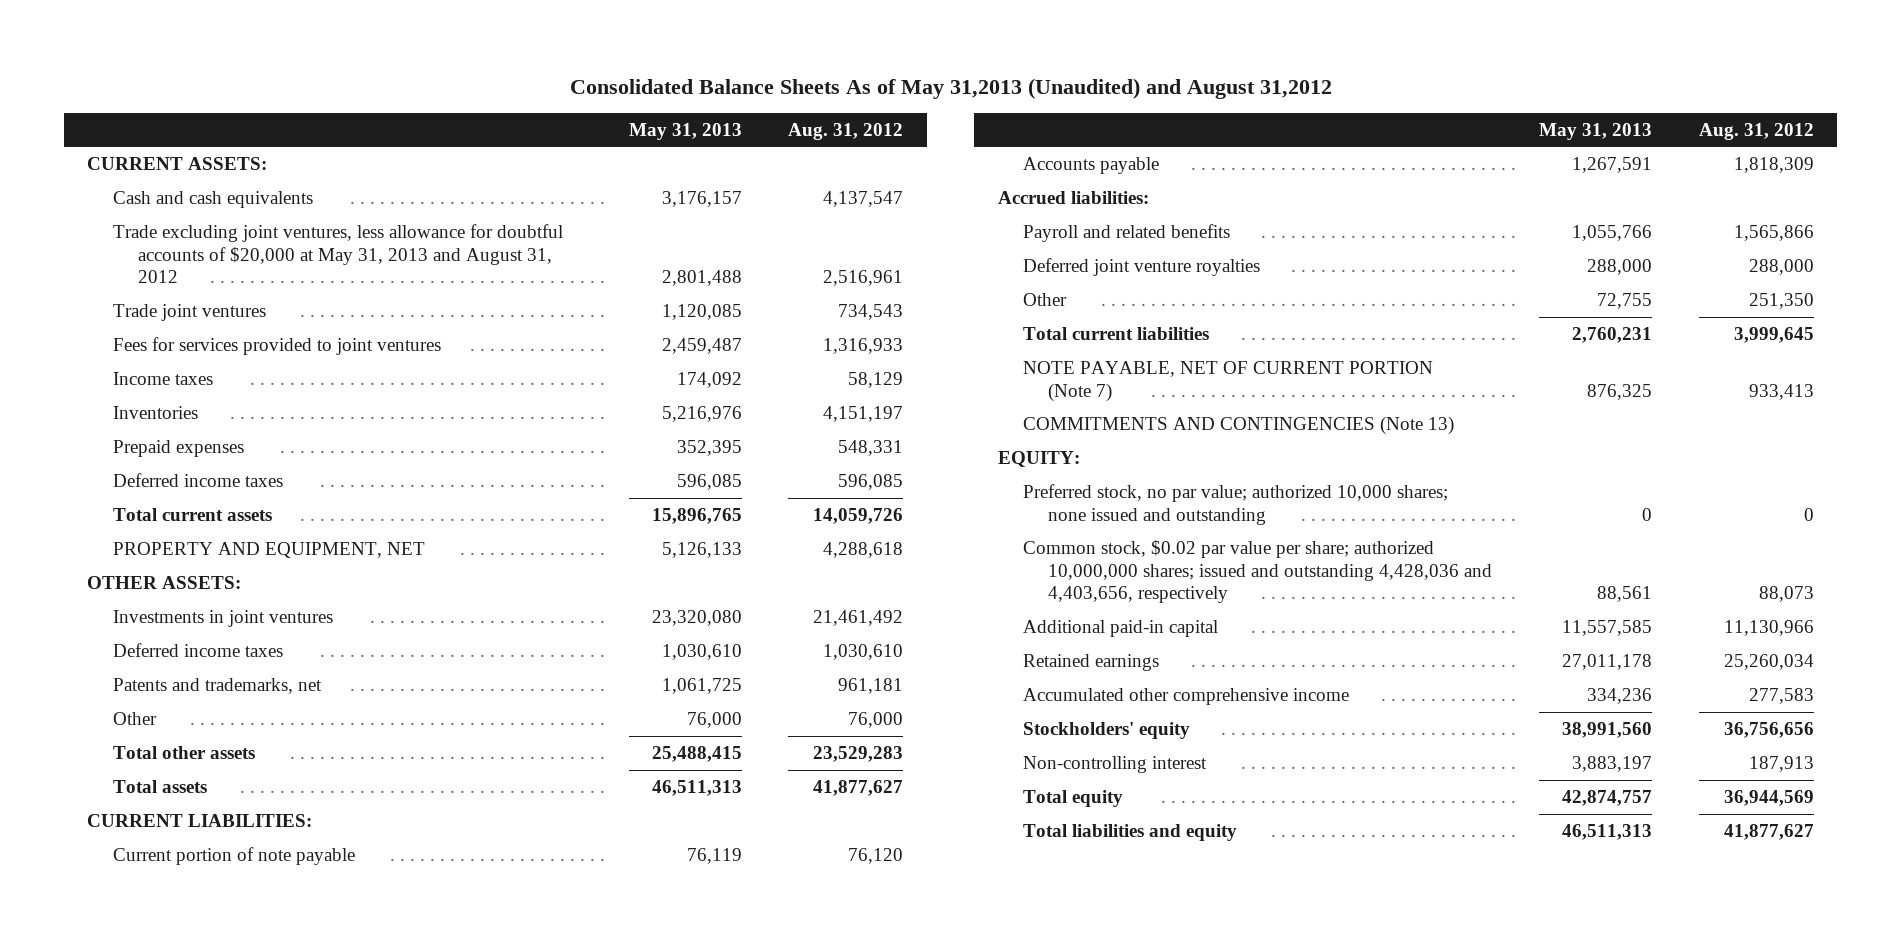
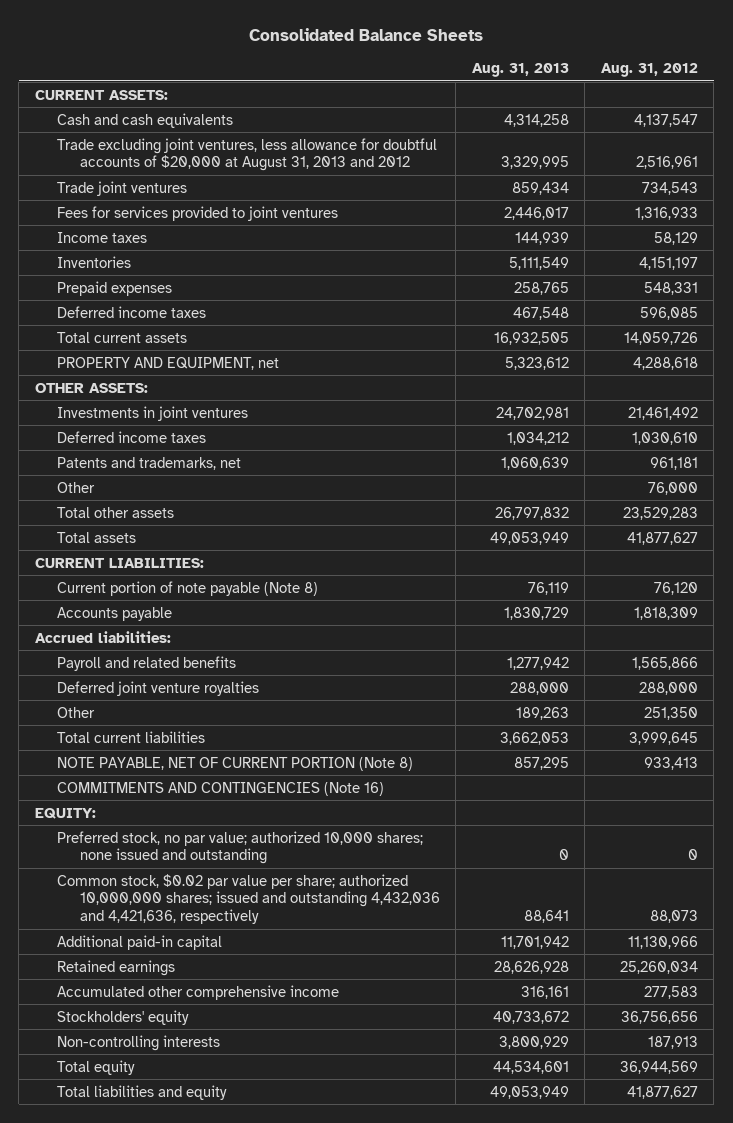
- Consolidated Balance Sheets As of May 31,2013 (Unaudited) and August 31,2012
+ Consolidated Balance Sheets
- | May 31, 2013 | Aug. 31, 2012
+ | Aug. 31, 2013 | Aug. 31, 2012
- Trade excluding joint ventures, less allowance for doubtful accounts of $20,000 at May 31, 2013 and August 31, 2012 | 2,801,488 | 2,516,961
+ Trade excluding joint ventures, less allowance for doubtful accounts of $20,000 at August 31, 2013 and 2012 | 3,329,995 | 2,516,961
- PROPERTY AND EQUIPMENT, NET | 5,126,133 | 4,288,618
+ PROPERTY AND EQUIPMENT, net | 5,323,612 | 4,288,618
- Current portion of note payable | 76,119 | 76,120
+ Current portion of note payable (Note 8) | 76,119 | 76,120
- NOTE PAYABLE, NET OF CURRENT PORTION (Note 7) | 876,325 | 933,413
- COMMITMENTS AND CONTINGENCIES (Note 13)
+ NOTE PAYABLE, NET OF CURRENT PORTION (Note 8) | 857,295 | 933,413
+ COMMITMENTS AND CONTINGENCIES (Note 16)
- Common stock, $0.02 par value per share; authorized 10,000,000 shares; issued and outstanding 4,428,036 and 4,403,656, respectively | 88,561 | 88,073
+ Common stock, $0.02 par value per share; authorized 10,000,000 shares; issued and outstanding 4,432,036 and 4,421,636, respectively | 88,641 | 88,073
- Non-controlling interest | 3,883,197 | 187,913
+ Non-controlling interests | 3,800,929 | 187,913

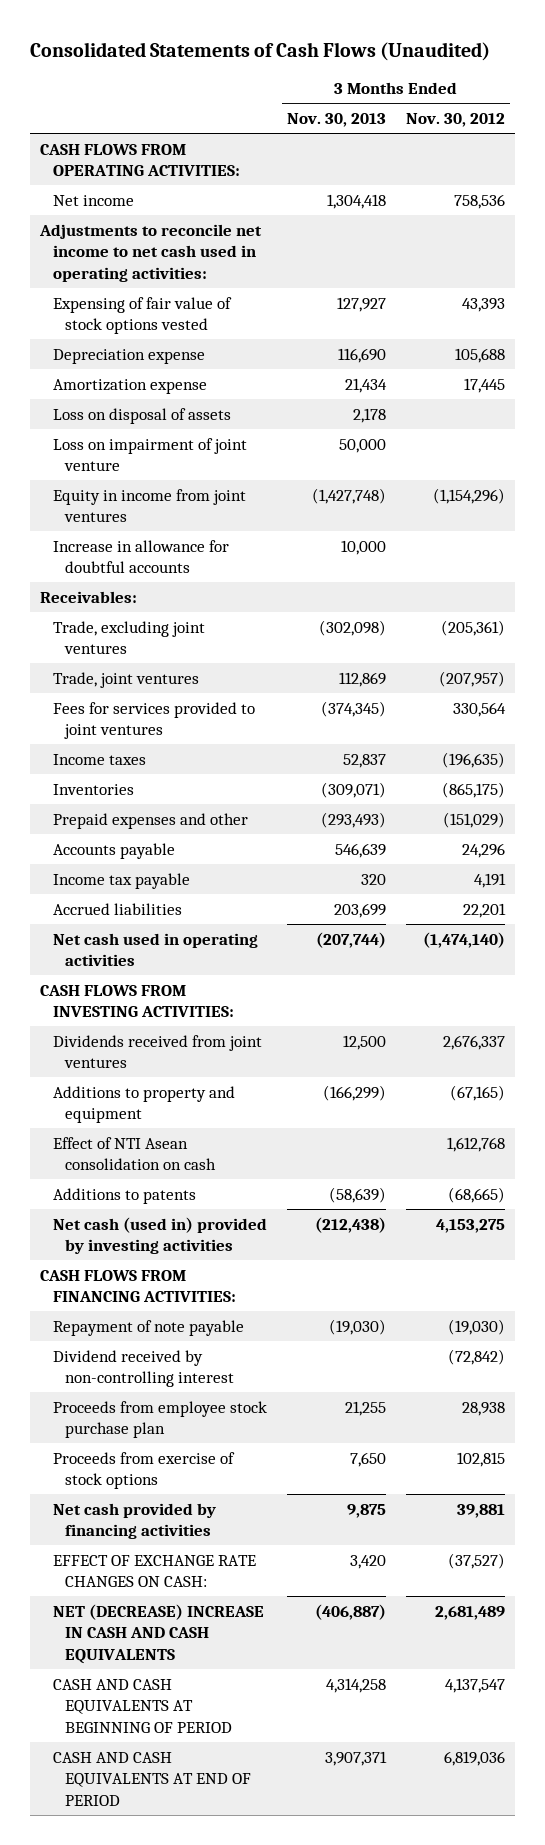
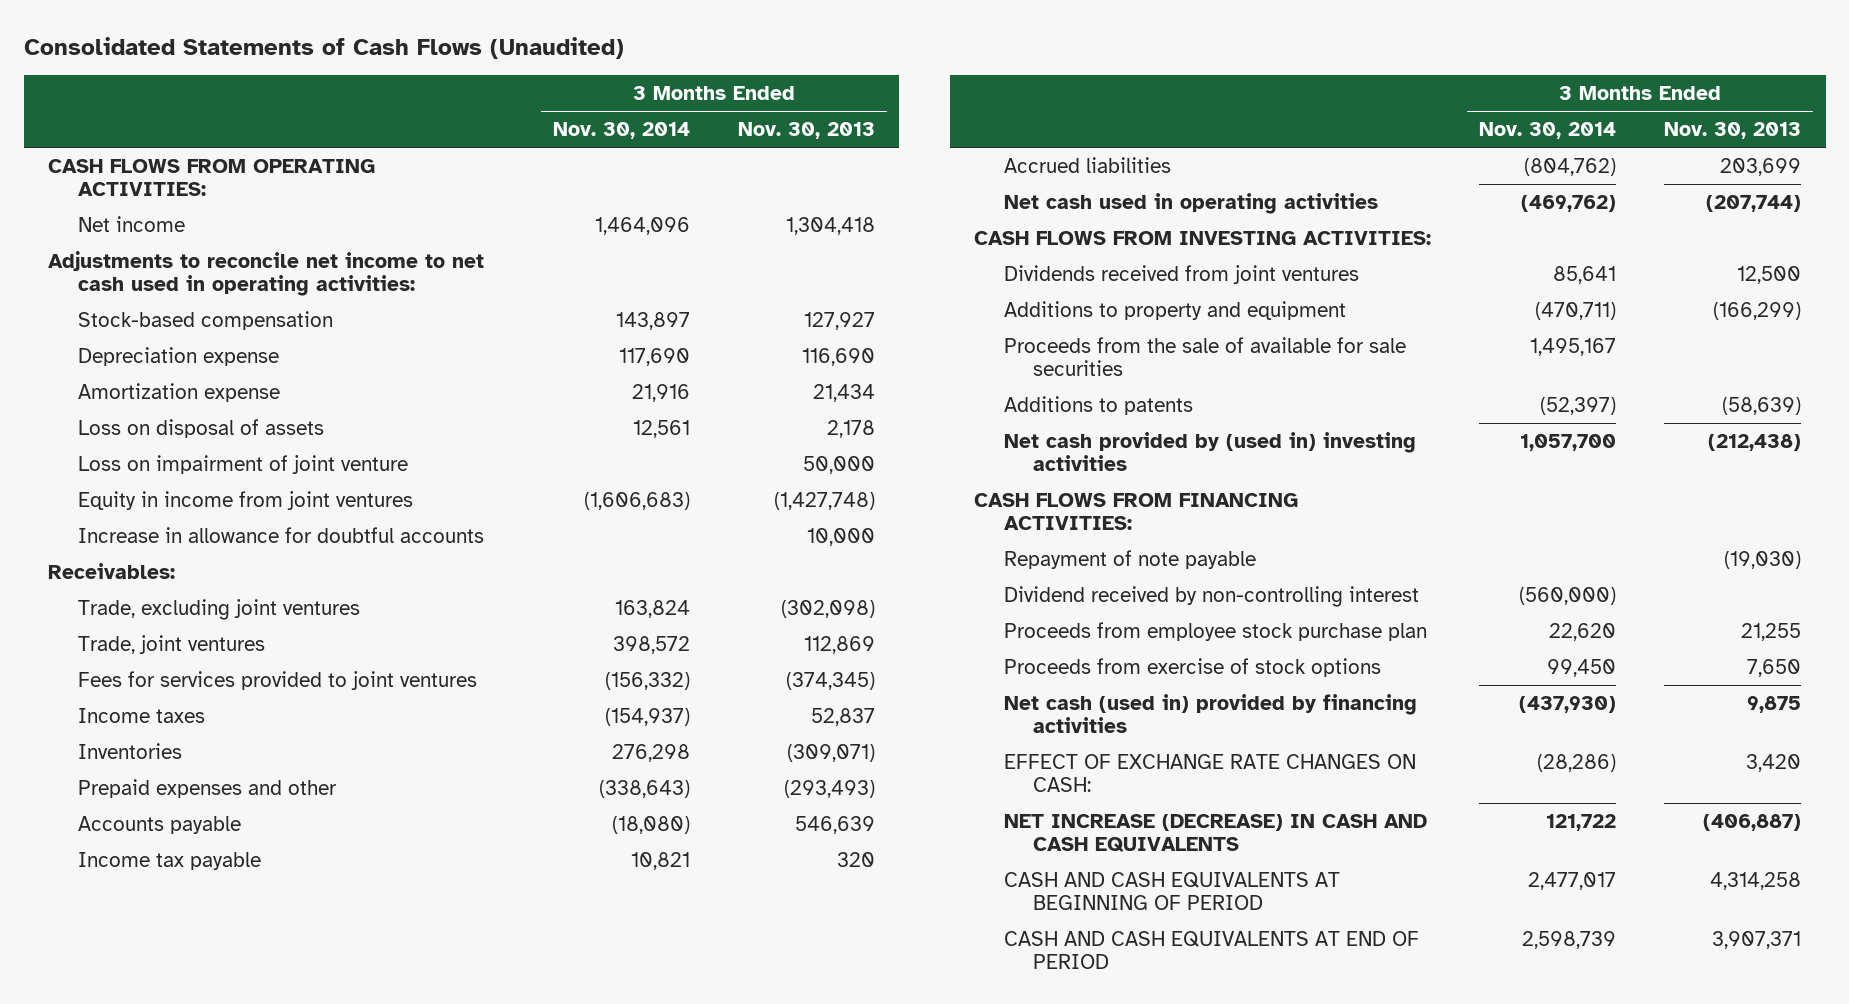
- | 3 Months Ended Nov. 30, 2013 | 3 Months Ended Nov. 30, 2012
+ | 3 Months Ended Nov. 30, 2014 | 3 Months Ended Nov. 30, 2013
- Expensing of fair value of stock options vested | 127,927 | 43,393
+ Stock-based compensation | 143,897 | 127,927
- Effect of NTI Asean consolidation on cash | | 1,612,768
+ Proceeds from the sale of available for sale securities | 1,495,167 |
- Net cash (used in) provided by investing activities | (212,438) | 4,153,275
+ Net cash provided by (used in) investing activities | 1,057,700 | (212,438)
- Net cash provided by financing activities | 9,875 | 39,881
+ Net cash (used in) provided by financing activities | (437,930) | 9,875
- NET (DECREASE) INCREASE IN CASH AND CASH EQUIVALENTS | (406,887) | 2,681,489
+ NET INCREASE (DECREASE) IN CASH AND CASH EQUIVALENTS | 121,722 | (406,887)

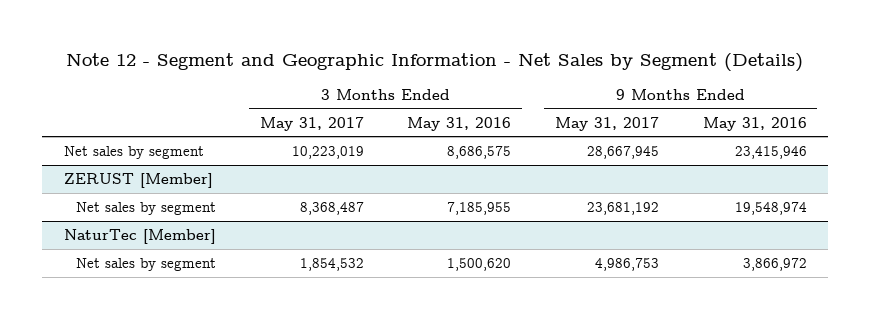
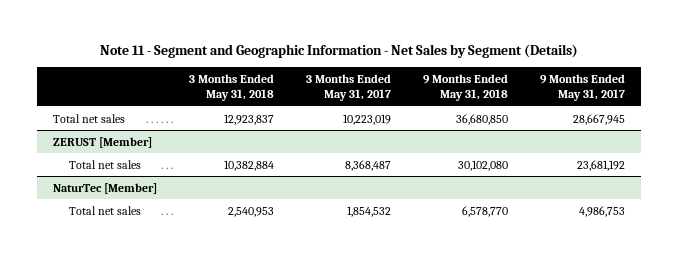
- Note 12 - Segment and Geographic Information - Net Sales by Segment (Details)
+ Note 11 - Segment and Geographic Information - Net Sales by Segment (Details)
- | 3 Months Ended May 31, 2017 | 3 Months Ended May 31, 2016 | 9 Months Ended May 31, 2017 | 9 Months Ended May 31, 2016
+ | 3 Months Ended May 31, 2018 | 3 Months Ended May 31, 2017 | 9 Months Ended May 31, 2018 | 9 Months Ended May 31, 2017
- Net sales by segment | 10,223,019 | 8,686,575 | 28,667,945 | 23,415,946
+ Total net sales | 12,923,837 | 10,223,019 | 36,680,850 | 28,667,945
@ ZERUST [Member]
- Net sales by segment | 8,368,487 | 7,185,955 | 23,681,192 | 19,548,974
+ Total net sales | 10,382,884 | 8,368,487 | 30,102,080 | 23,681,192
@ NaturTec [Member]
- Net sales by segment | 1,854,532 | 1,500,620 | 4,986,753 | 3,866,972
+ Total net sales | 2,540,953 | 1,854,532 | 6,578,770 | 4,986,753

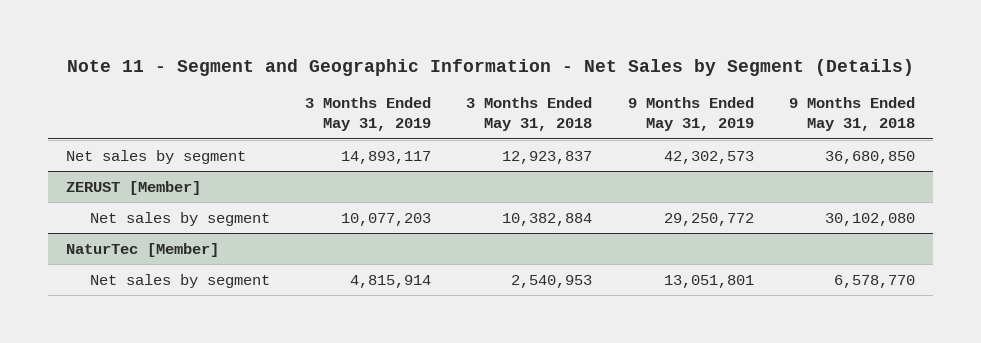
- | 3 Months Ended May 31, 2018 | 3 Months Ended May 31, 2017 | 9 Months Ended May 31, 2018 | 9 Months Ended May 31, 2017
+ | 3 Months Ended May 31, 2019 | 3 Months Ended May 31, 2018 | 9 Months Ended May 31, 2019 | 9 Months Ended May 31, 2018
- Total net sales | 12,923,837 | 10,223,019 | 36,680,850 | 28,667,945
+ Net sales by segment | 14,893,117 | 12,923,837 | 42,302,573 | 36,680,850
@ ZERUST [Member]
- Total net sales | 10,382,884 | 8,368,487 | 30,102,080 | 23,681,192
+ Net sales by segment | 10,077,203 | 10,382,884 | 29,250,772 | 30,102,080
@ NaturTec [Member]
- Total net sales | 2,540,953 | 1,854,532 | 6,578,770 | 4,986,753
+ Net sales by segment | 4,815,914 | 2,540,953 | 13,051,801 | 6,578,770

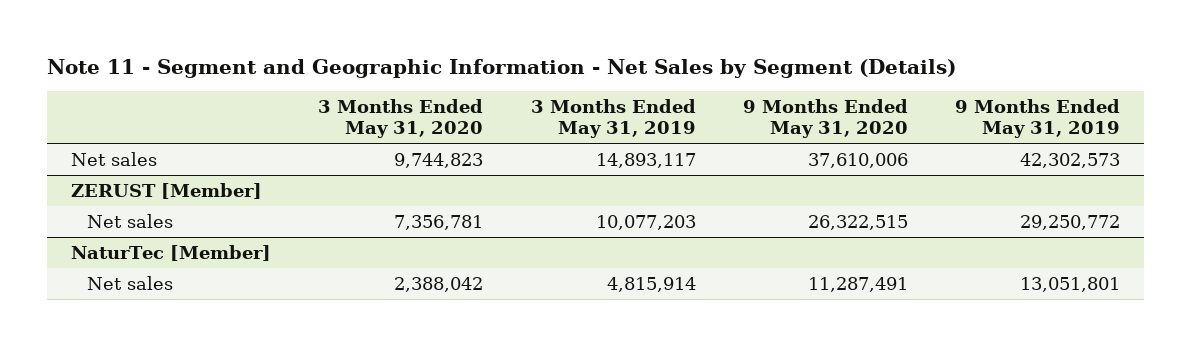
- | 3 Months Ended May 31, 2019 | 3 Months Ended May 31, 2018 | 9 Months Ended May 31, 2019 | 9 Months Ended May 31, 2018
+ | 3 Months Ended May 31, 2020 | 3 Months Ended May 31, 2019 | 9 Months Ended May 31, 2020 | 9 Months Ended May 31, 2019
- Net sales by segment | 14,893,117 | 12,923,837 | 42,302,573 | 36,680,850
+ Net sales | 9,744,823 | 14,893,117 | 37,610,006 | 42,302,573
@ ZERUST [Member]
- Net sales by segment | 10,077,203 | 10,382,884 | 29,250,772 | 30,102,080
+ Net sales | 7,356,781 | 10,077,203 | 26,322,515 | 29,250,772
@ NaturTec [Member]
- Net sales by segment | 4,815,914 | 2,540,953 | 13,051,801 | 6,578,770
+ Net sales | 2,388,042 | 4,815,914 | 11,287,491 | 13,051,801

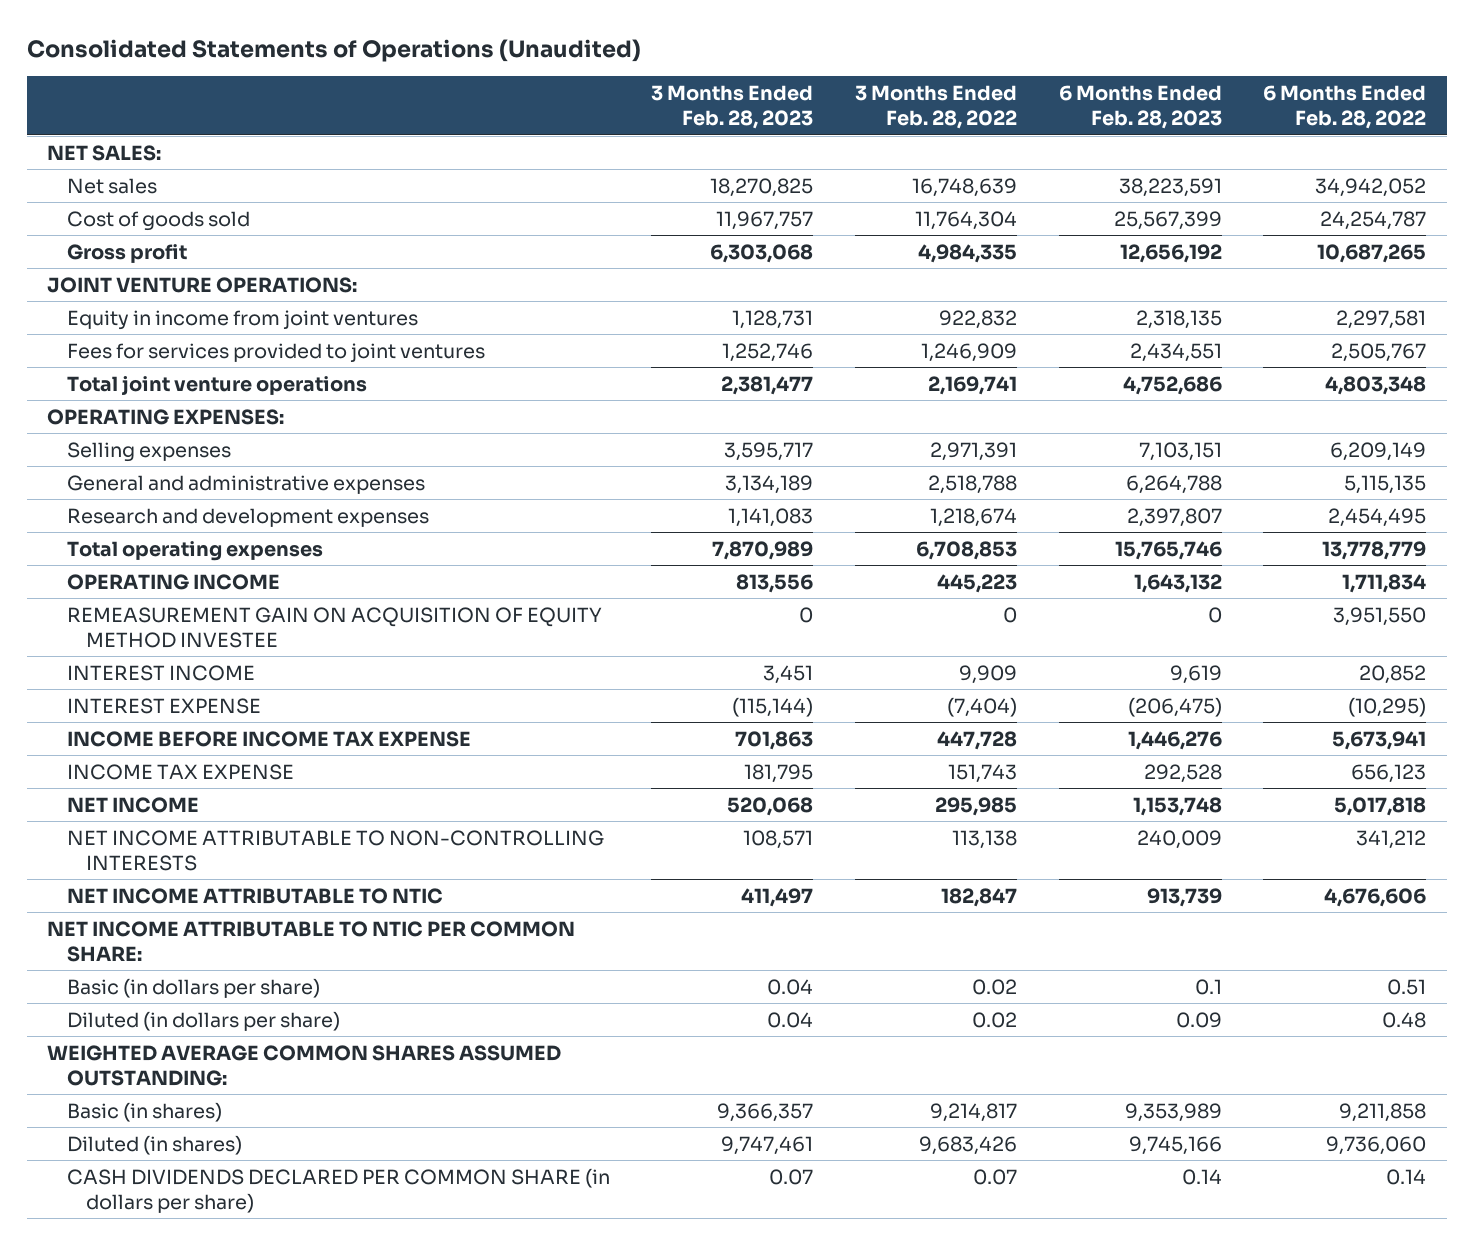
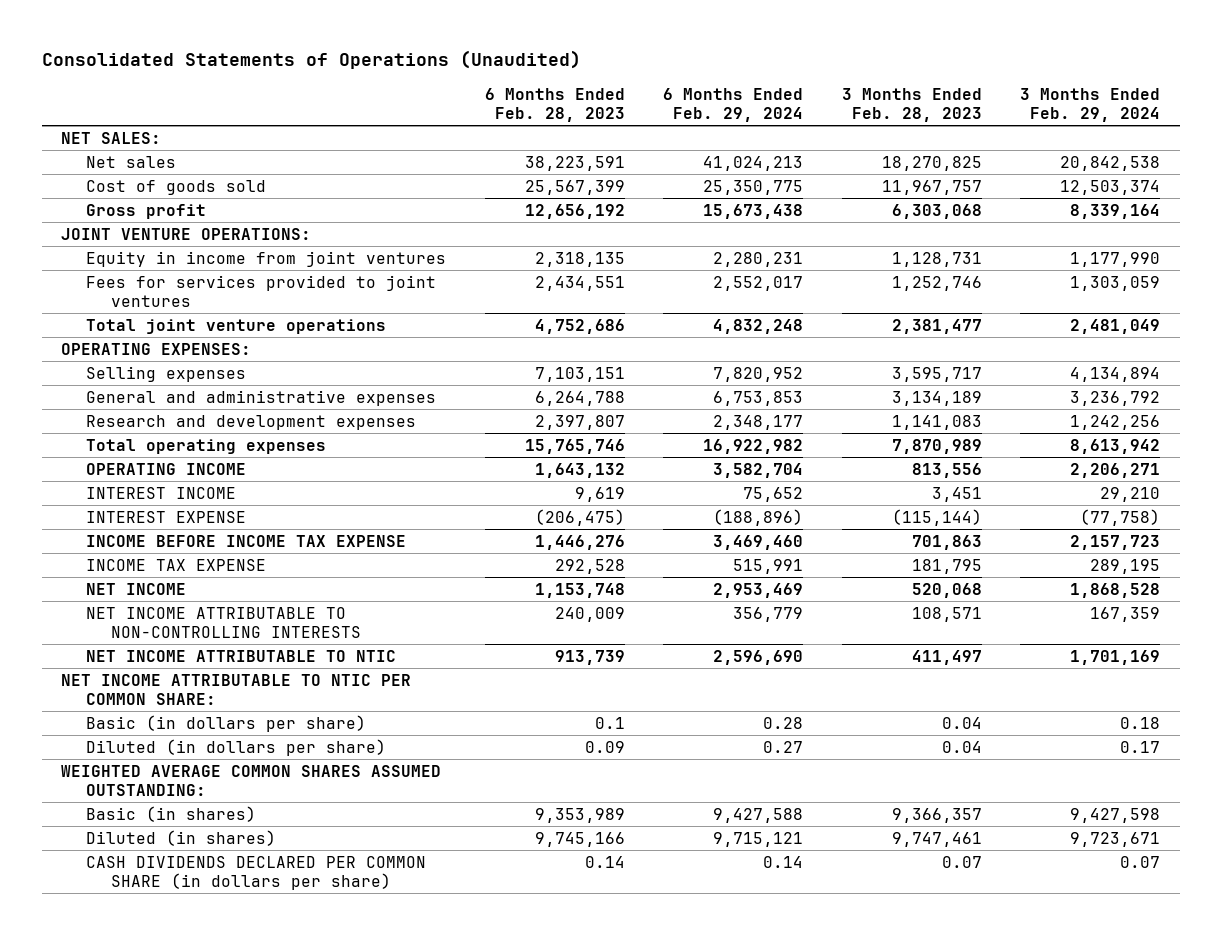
- | 3 Months Ended Feb. 28, 2023 | 3 Months Ended Feb. 28, 2022 | 6 Months Ended Feb. 28, 2023 | 6 Months Ended Feb. 28, 2022
+ | 6 Months Ended Feb. 28, 2023 | 6 Months Ended Feb. 29, 2024 | 3 Months Ended Feb. 28, 2023 | 3 Months Ended Feb. 29, 2024
- REMEASUREMENT GAIN ON ACQUISITION OF EQUITY METHOD INVESTEE | 0 | 0 | 0 | 3,951,550

